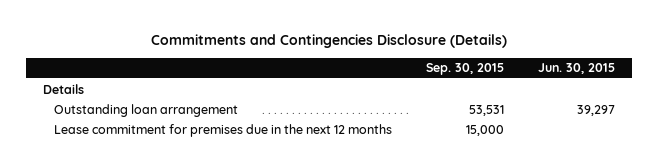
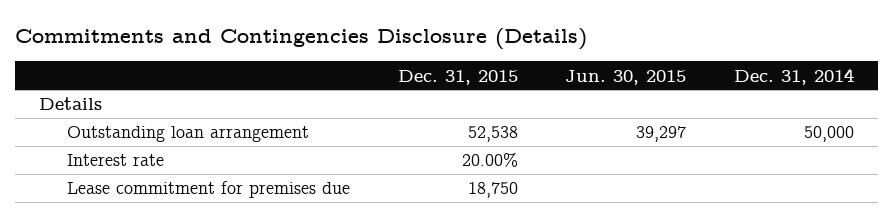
- | Sep. 30, 2015 | Jun. 30, 2015
+ | Dec. 31, 2015 | Jun. 30, 2015 | Dec. 31, 2014
- Lease commitment for premises due in the next 12 months | 15,000 |
+ Interest rate | 20.00% | |
+ Lease commitment for premises due | 18,750 | |

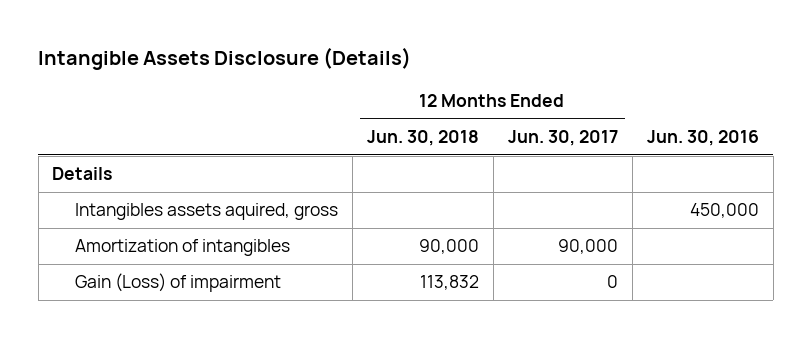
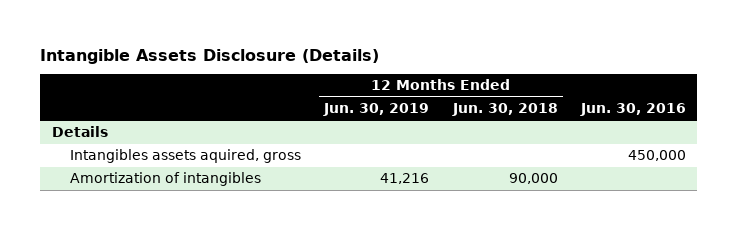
- | 12 Months Ended Jun. 30, 2018 | 12 Months Ended Jun. 30, 2017 | Jun. 30, 2016
+ | 12 Months Ended Jun. 30, 2019 | 12 Months Ended Jun. 30, 2018 | Jun. 30, 2016
- Gain (Loss) of impairment | 113,832 | 0 |

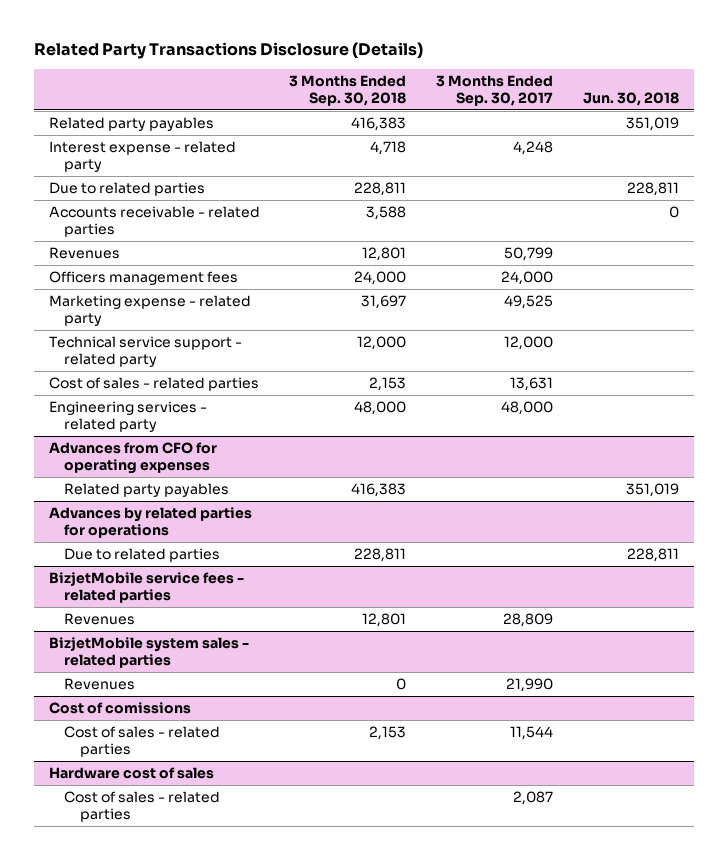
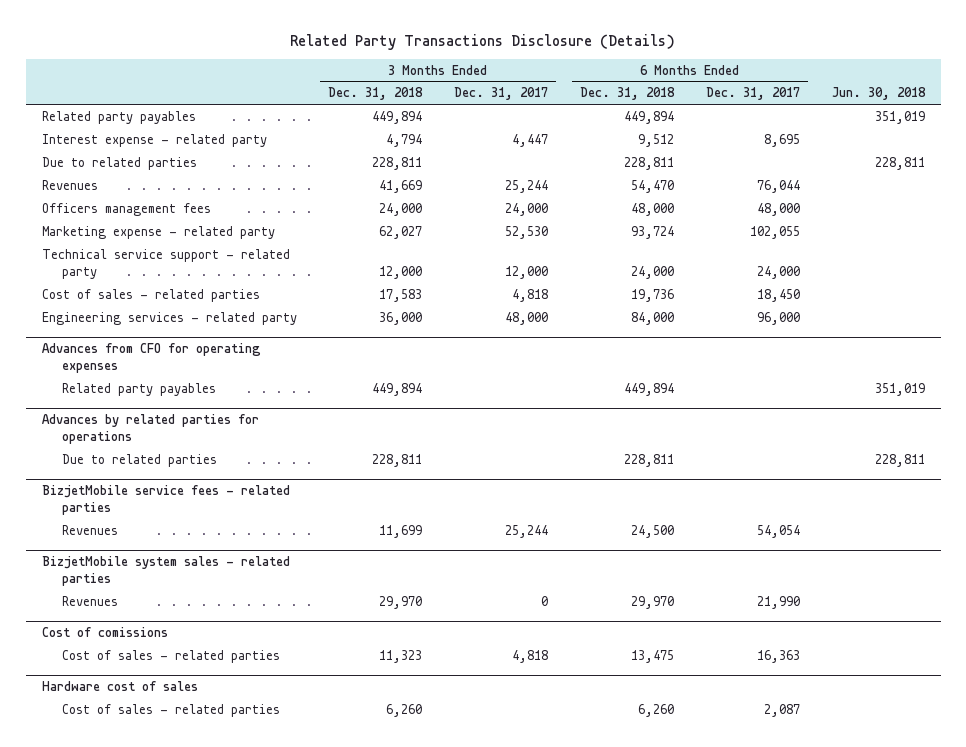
- | 3 Months Ended Sep. 30, 2018 | 3 Months Ended Sep. 30, 2017 | Jun. 30, 2018
+ | 3 Months Ended Dec. 31, 2018 | 3 Months Ended Dec. 31, 2017 | 6 Months Ended Dec. 31, 2018 | 6 Months Ended Dec. 31, 2017 | Jun. 30, 2018
- Accounts receivable - related parties | 3,588 | | 0

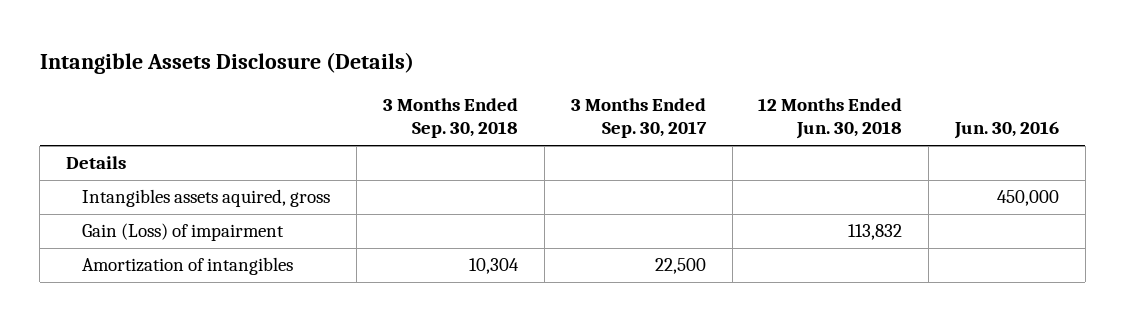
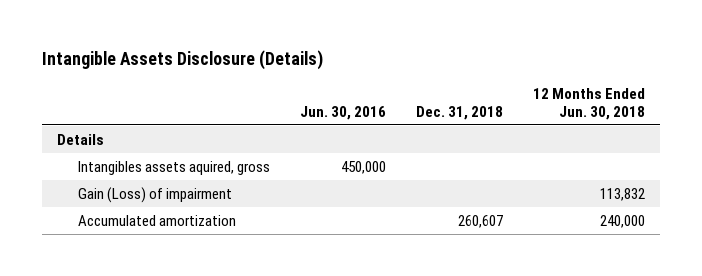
- | 3 Months Ended Sep. 30, 2018 | 3 Months Ended Sep. 30, 2017 | 12 Months Ended Jun. 30, 2018 | Jun. 30, 2016
+ | Jun. 30, 2016 | Dec. 31, 2018 | 12 Months Ended Jun. 30, 2018
- Amortization of intangibles | 10,304 | 22,500 | |
+ Accumulated amortization | | 260,607 | 240,000

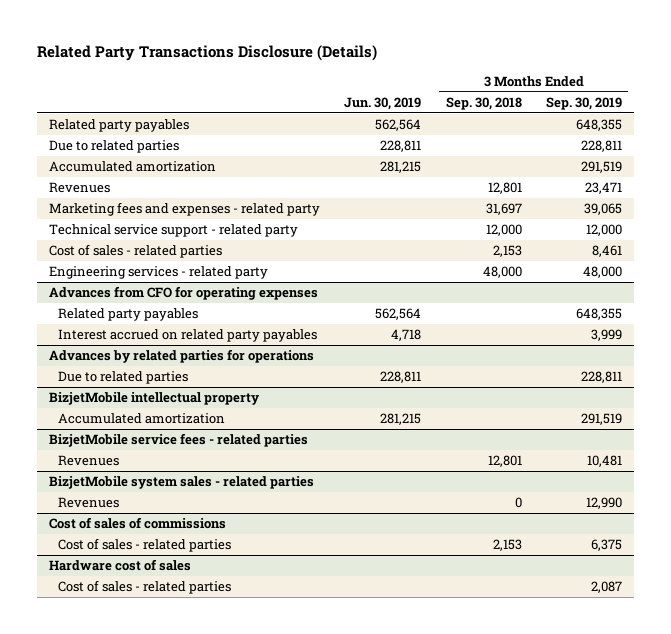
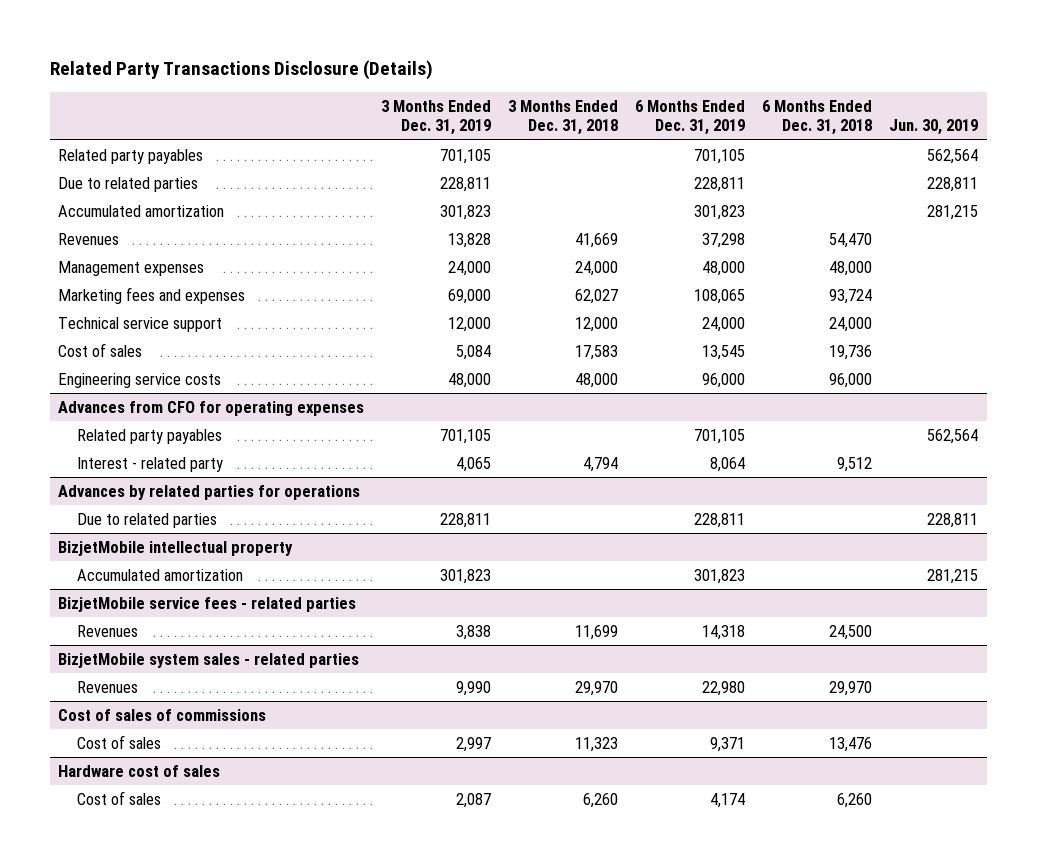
- | Jun. 30, 2019 | 3 Months Ended Sep. 30, 2018 | 3 Months Ended Sep. 30, 2019
+ | 3 Months Ended Dec. 31, 2019 | 3 Months Ended Dec. 31, 2018 | 6 Months Ended Dec. 31, 2019 | 6 Months Ended Dec. 31, 2018 | Jun. 30, 2019
- Marketing fees and expenses - related party | | 31,697 | 39,065
- Technical service support - related party | | 12,000 | 12,000
- Cost of sales - related parties | | 2,153 | 8,461
- Engineering services - related party | | 48,000 | 48,000
+ Management expenses | 24,000 | 24,000 | 48,000 | 48,000 |
+ Marketing fees and expenses | 69,000 | 62,027 | 108,065 | 93,724 |
+ Technical service support | 12,000 | 12,000 | 24,000 | 24,000 |
+ Cost of sales | 5,084 | 17,583 | 13,545 | 19,736 |
+ Engineering service costs | 48,000 | 48,000 | 96,000 | 96,000 |
@ Advances from CFO for operating expenses
- Interest accrued on related party payables | 4,718 | | 3,999
+ Interest - related party | 4,065 | 4,794 | 8,064 | 9,512 |
@ Cost of sales of commissions
- Cost of sales - related parties | | 2,153 | 6,375
+ Cost of sales | 2,997 | 11,323 | 9,371 | 13,476 |
@ Hardware cost of sales
- Cost of sales - related parties | | | 2,087
+ Cost of sales | 2,087 | 6,260 | 4,174 | 6,260 |

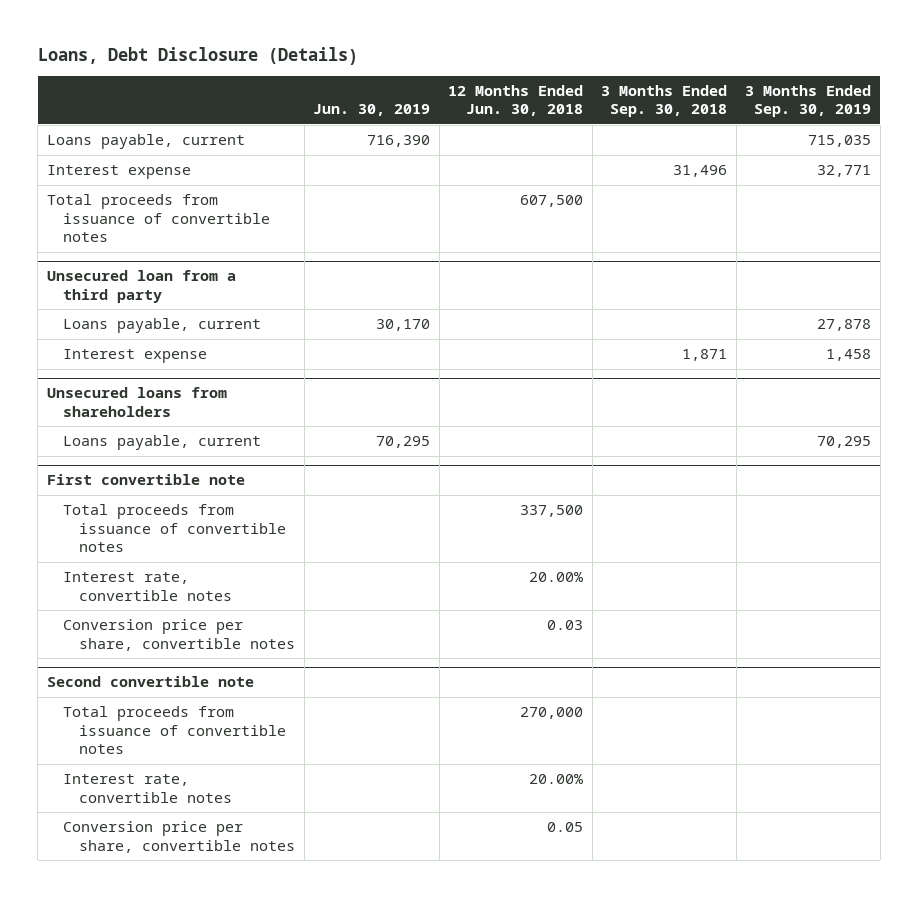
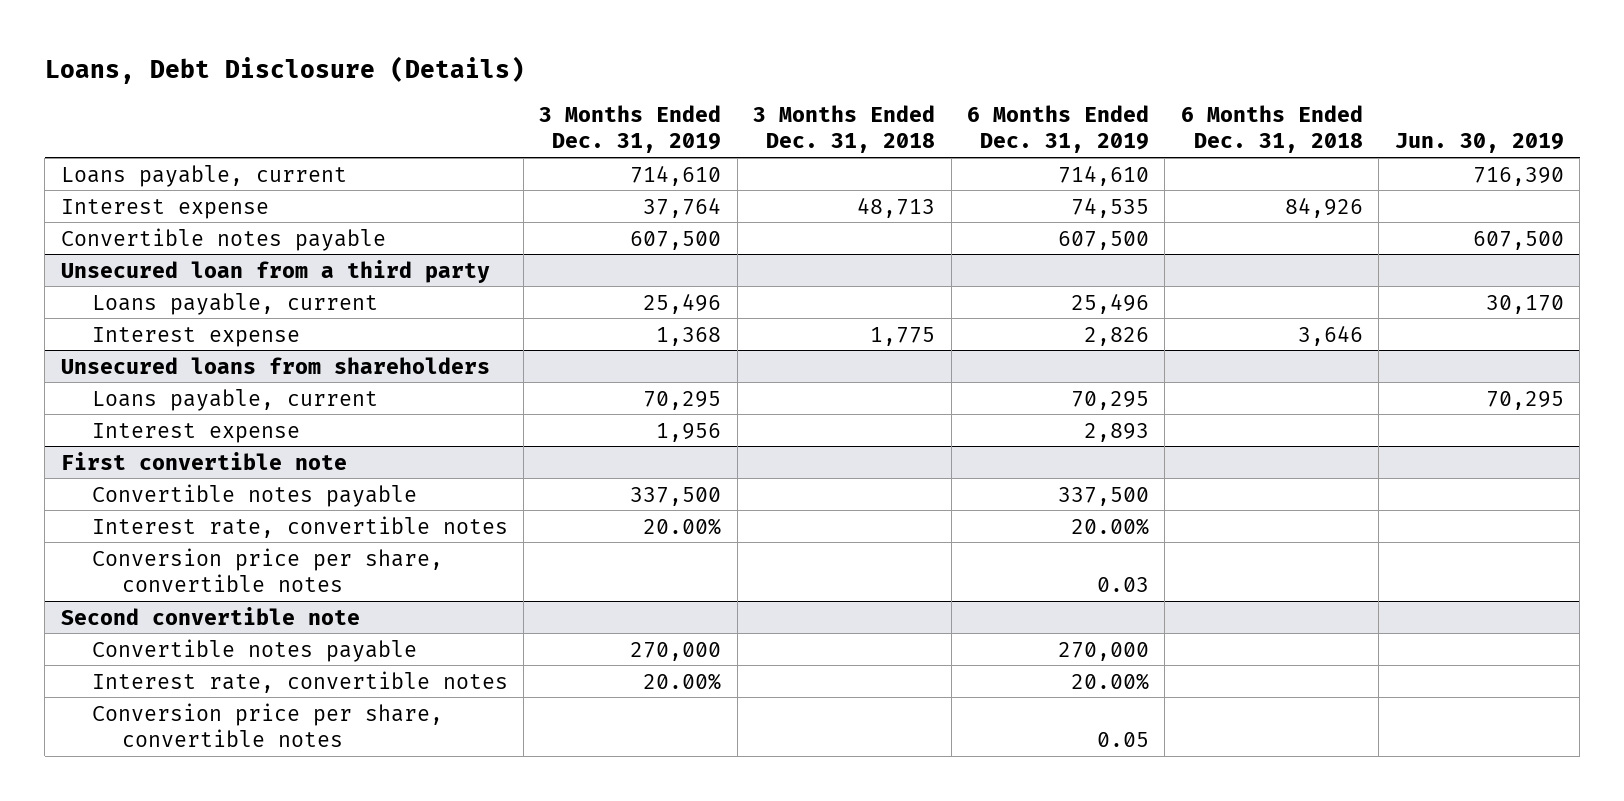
- | Jun. 30, 2019 | 12 Months Ended Jun. 30, 2018 | 3 Months Ended Sep. 30, 2018 | 3 Months Ended Sep. 30, 2019
+ | 3 Months Ended Dec. 31, 2019 | 3 Months Ended Dec. 31, 2018 | 6 Months Ended Dec. 31, 2019 | 6 Months Ended Dec. 31, 2018 | Jun. 30, 2019
- Total proceeds from issuance of convertible notes | | 607,500 | |
+ Convertible notes payable | 607,500 | | 607,500 | | 607,500
@ Unsecured loans from shareholders
+ Interest expense | 1,956 | | 2,893 | |
@ First convertible note
- Total proceeds from issuance of convertible notes | | 337,500 | |
+ Convertible notes payable | 337,500 | | 337,500 | |
@ Second convertible note
- Total proceeds from issuance of convertible notes | | 270,000 | |
+ Convertible notes payable | 270,000 | | 270,000 | |

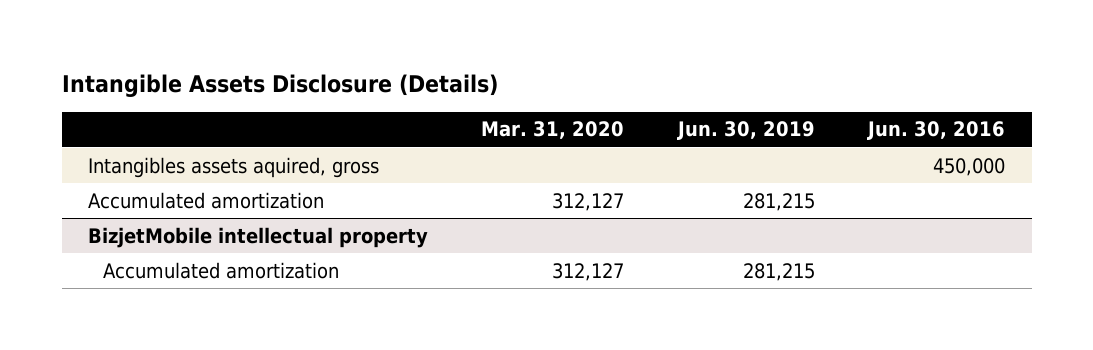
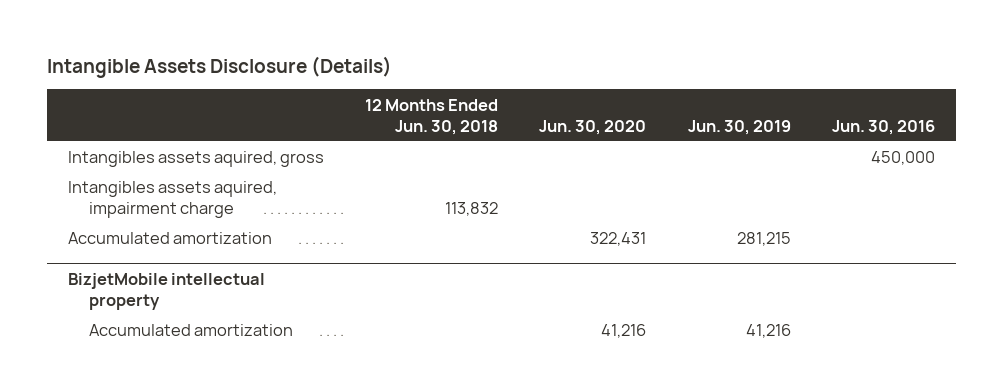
- | Mar. 31, 2020 | Jun. 30, 2019 | Jun. 30, 2016
+ | 12 Months Ended Jun. 30, 2018 | Jun. 30, 2020 | Jun. 30, 2019 | Jun. 30, 2016
+ Intangibles assets aquired, impairment charge | 113,832 | | |
@ BizjetMobile intellectual property
- Accumulated amortization | 312,127 | 281,215 |
+ Accumulated amortization | | 41,216 | 41,216 |

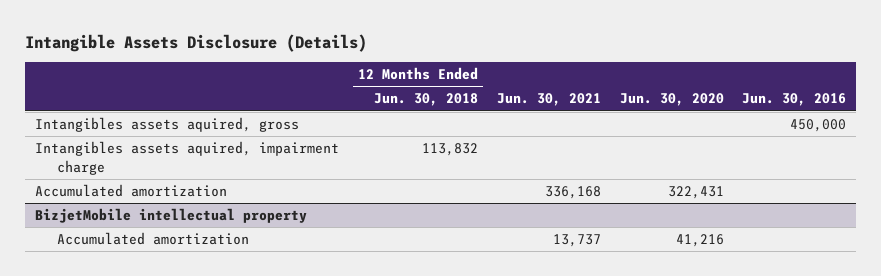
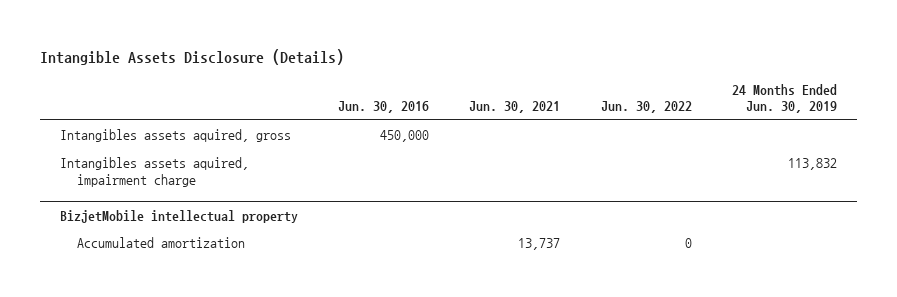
- | 12 Months Ended Jun. 30, 2018 | Jun. 30, 2021 | Jun. 30, 2020 | Jun. 30, 2016
+ | Jun. 30, 2016 | Jun. 30, 2021 | Jun. 30, 2022 | 24 Months Ended Jun. 30, 2019
- Accumulated amortization | | 336,168 | 322,431 |

